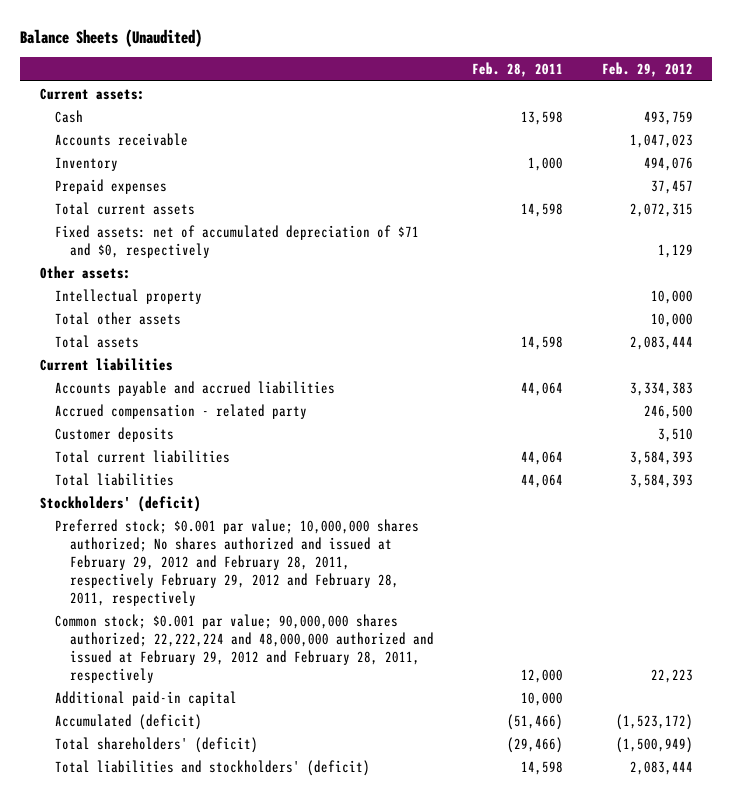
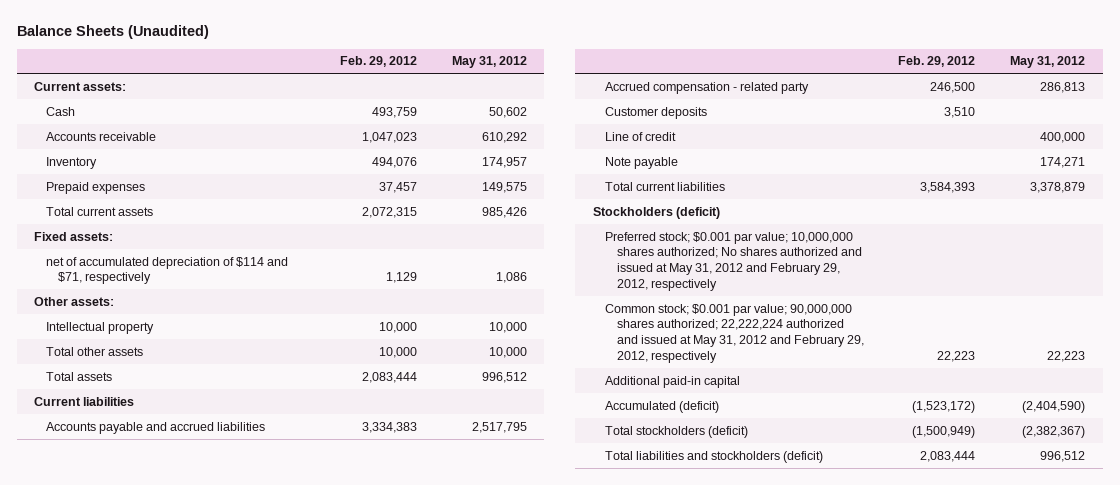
- | Feb. 28, 2011 | Feb. 29, 2012
+ | Feb. 29, 2012 | May 31, 2012
- Fixed assets: net of accumulated depreciation of $71 and $0, respectively | | 1,129
+ Fixed assets:
+ net of accumulated depreciation of $114 and $71, respectively | 1,129 | 1,086
+ Line of credit | | 400,000
+ Note payable | | 174,271
- Total liabilities | 44,064 | 3,584,393
- Stockholders' (deficit)
- Preferred stock; $0.001 par value; 10,000,000 shares authorized; No shares authorized and issued at February 29, 2012 and February 28, 2011, respectively February 29, 2012 and February 28, 2011, respectively
- Common stock; $0.001 par value; 90,000,000 shares authorized; 22,222,224 and 48,000,000 authorized and issued at February 29, 2012 and February 28, 2011, respectively | 12,000 | 22,223
+ Stockholders (deficit)
+ Preferred stock; $0.001 par value; 10,000,000 shares authorized; No shares authorized and issued at May 31, 2012 and February 29, 2012, respectively
+ Common stock; $0.001 par value; 90,000,000 shares authorized; 22,222,224 authorized and issued at May 31, 2012 and February 29, 2012, respectively | 22,223 | 22,223
- Total shareholders' (deficit) | (29,466) | (1,500,949)
- Total liabilities and stockholders' (deficit) | 14,598 | 2,083,444
+ Total stockholders (deficit) | (1,500,949) | (2,382,367)
+ Total liabilities and stockholders (deficit) | 2,083,444 | 996,512

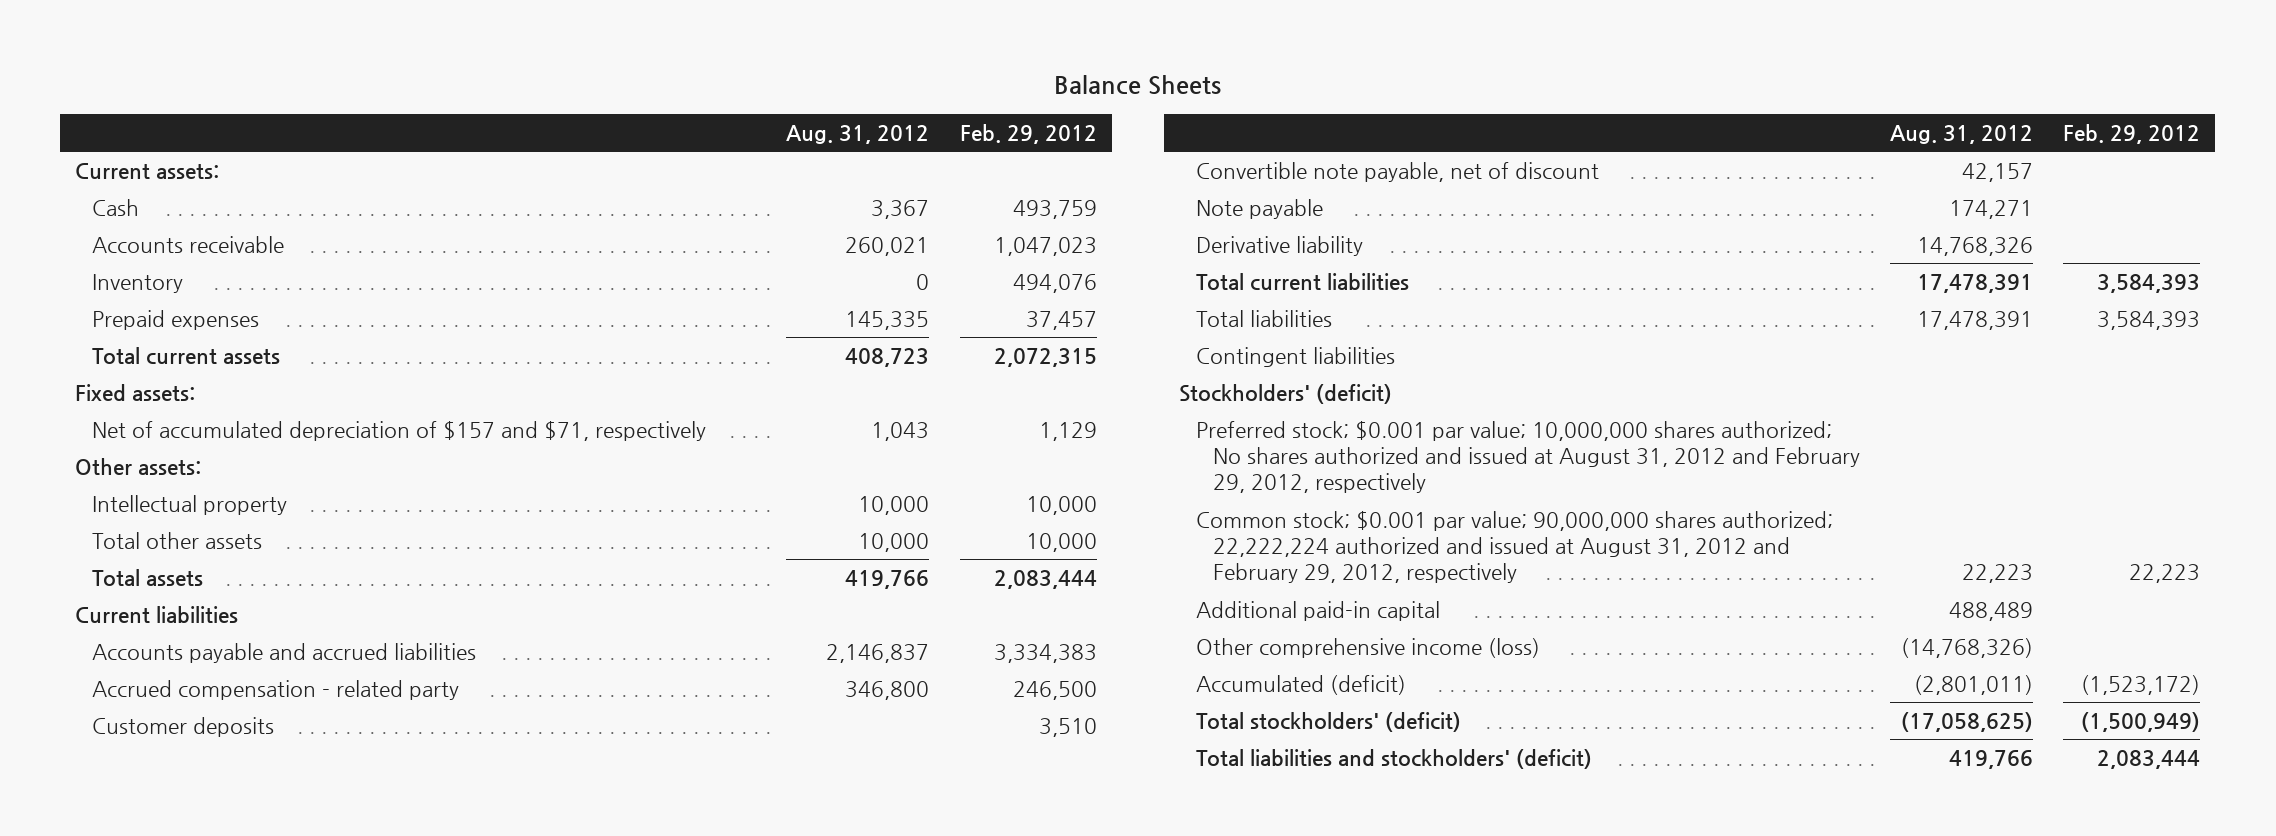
- Balance Sheets (Unaudited)
+ Balance Sheets
- | Feb. 29, 2012 | May 31, 2012
+ | Aug. 31, 2012 | Feb. 29, 2012
- net of accumulated depreciation of $114 and $71, respectively | 1,129 | 1,086
+ Net of accumulated depreciation of $157 and $71, respectively | 1,043 | 1,129
- Line of credit | | 400,000
+ Convertible note payable, net of discount | 42,157 |
+ Derivative liability | 14,768,326 |
- Stockholders (deficit)
- Preferred stock; $0.001 par value; 10,000,000 shares authorized; No shares authorized and issued at May 31, 2012 and February 29, 2012, respectively
- Common stock; $0.001 par value; 90,000,000 shares authorized; 22,222,224 authorized and issued at May 31, 2012 and February 29, 2012, respectively | 22,223 | 22,223
+ Total liabilities | 17,478,391 | 3,584,393
+ Contingent liabilities
+ Stockholders' (deficit)
+ Preferred stock; $0.001 par value; 10,000,000 shares authorized; No shares authorized and issued at August 31, 2012 and February 29, 2012, respectively
+ Common stock; $0.001 par value; 90,000,000 shares authorized; 22,222,224 authorized and issued at August 31, 2012 and February 29, 2012, respectively | 22,223 | 22,223
+ Other comprehensive income (loss) | (14,768,326) |
- Total stockholders (deficit) | (1,500,949) | (2,382,367)
- Total liabilities and stockholders (deficit) | 2,083,444 | 996,512
+ Total stockholders' (deficit) | (17,058,625) | (1,500,949)
+ Total liabilities and stockholders' (deficit) | 419,766 | 2,083,444

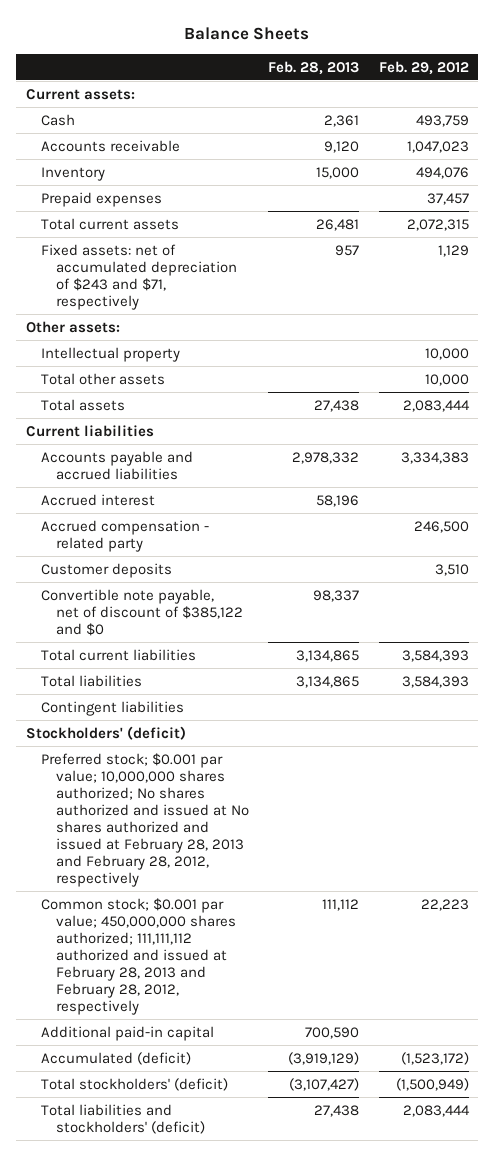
- | Aug. 31, 2012 | Feb. 29, 2012
+ | Feb. 28, 2013 | Feb. 29, 2012
- Fixed assets:
- Net of accumulated depreciation of $157 and $71, respectively | 1,043 | 1,129
+ Fixed assets: net of accumulated depreciation of $243 and $71, respectively | 957 | 1,129
+ Accrued interest | 58,196 |
- Convertible note payable, net of discount | 42,157 |
- Note payable | 174,271 |
- Derivative liability | 14,768,326 |
+ Convertible note payable, net of discount of $385,122 and $0 | 98,337 |
- Preferred stock; $0.001 par value; 10,000,000 shares authorized; No shares authorized and issued at August 31, 2012 and February 29, 2012, respectively
- Common stock; $0.001 par value; 90,000,000 shares authorized; 22,222,224 authorized and issued at August 31, 2012 and February 29, 2012, respectively | 22,223 | 22,223
+ Preferred stock; $0.001 par value; 10,000,000 shares authorized; No shares authorized and issued at No shares authorized and issued at February 28, 2013 and February 28, 2012, respectively
+ Common stock; $0.001 par value; 450,000,000 shares authorized; 111,111,112 authorized and issued at February 28, 2013 and February 28, 2012, respectively | 111,112 | 22,223
- Other comprehensive income (loss) | (14,768,326) |

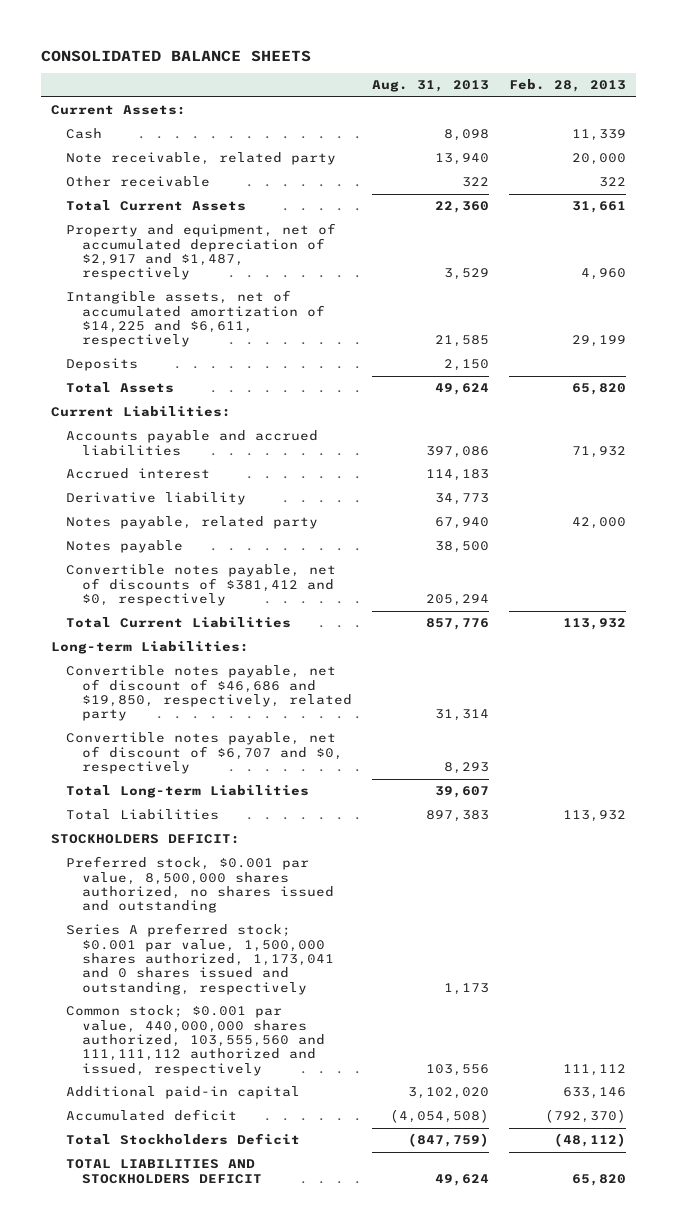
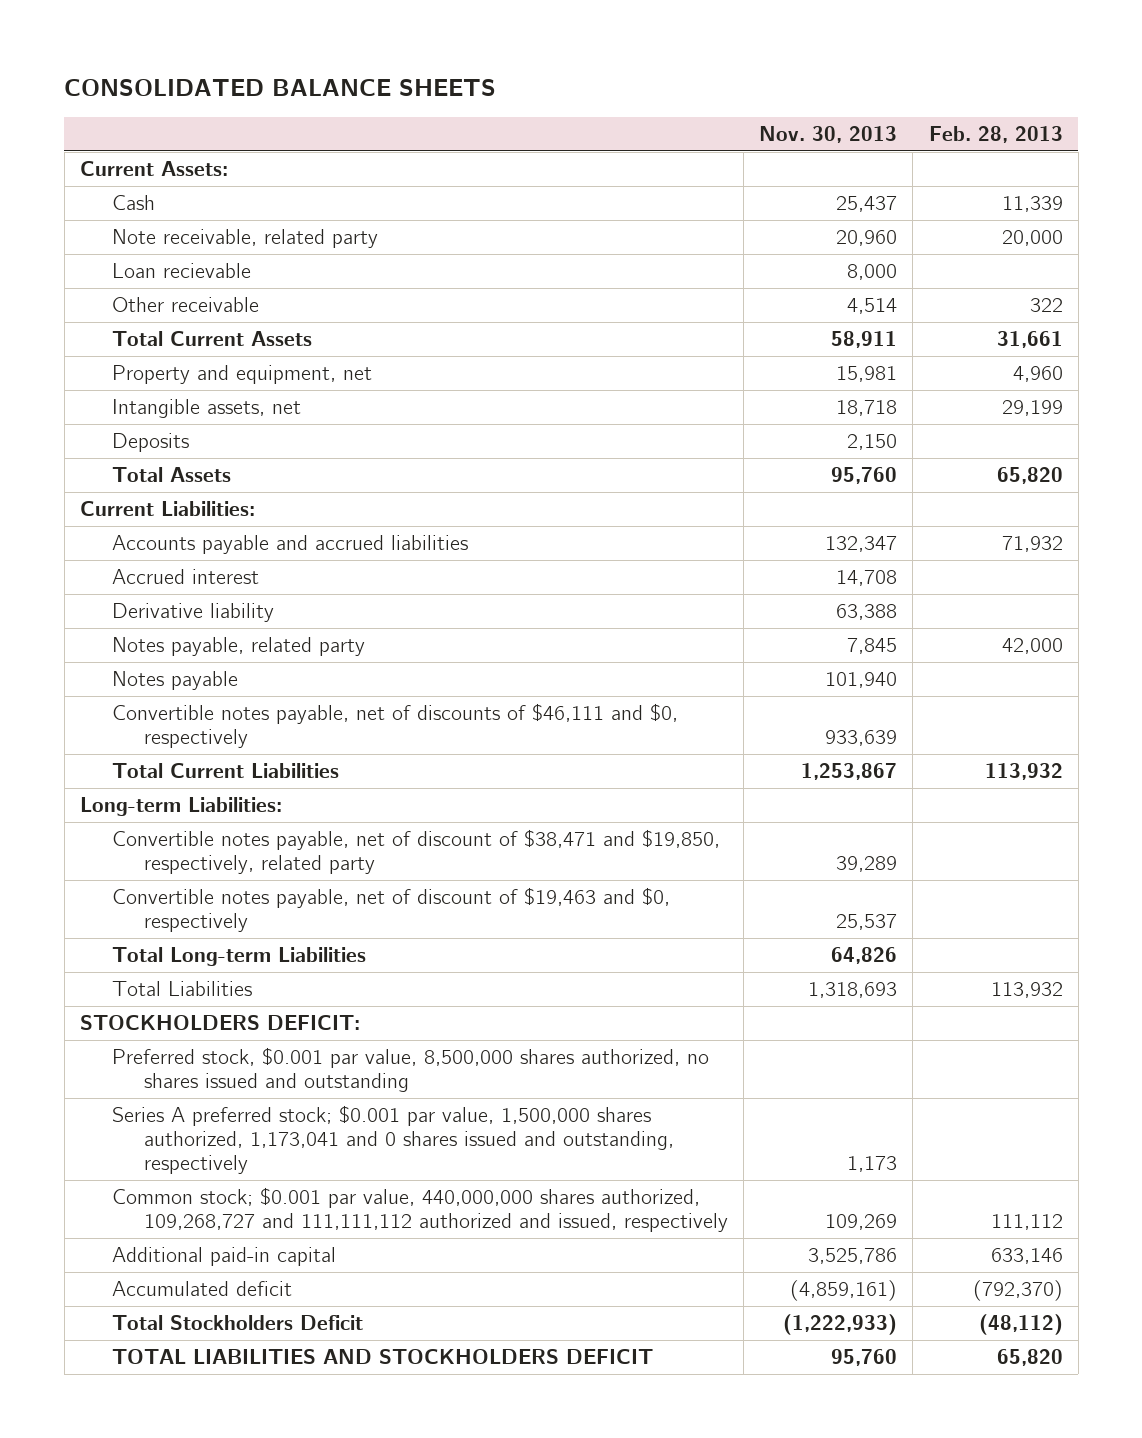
- | Aug. 31, 2013 | Feb. 28, 2013
+ | Nov. 30, 2013 | Feb. 28, 2013
+ Loan recievable | 8,000 |
- Property and equipment, net of accumulated depreciation of $2,917 and $1,487, respectively | 3,529 | 4,960
- Intangible assets, net of accumulated amortization of $14,225 and $6,611, respectively | 21,585 | 29,199
+ Property and equipment, net | 15,981 | 4,960
+ Intangible assets, net | 18,718 | 29,199
- Convertible notes payable, net of discounts of $381,412 and $0, respectively | 205,294 |
+ Convertible notes payable, net of discounts of $46,111 and $0, respectively | 933,639 |
- Convertible notes payable, net of discount of $46,686 and $19,850, respectively, related party | 31,314 |
- Convertible notes payable, net of discount of $6,707 and $0, respectively | 8,293 |
+ Convertible notes payable, net of discount of $38,471 and $19,850, respectively, related party | 39,289 |
+ Convertible notes payable, net of discount of $19,463 and $0, respectively | 25,537 |
- Common stock; $0.001 par value, 440,000,000 shares authorized, 103,555,560 and 111,111,112 authorized and issued, respectively | 103,556 | 111,112
+ Common stock; $0.001 par value, 440,000,000 shares authorized, 109,268,727 and 111,111,112 authorized and issued, respectively | 109,269 | 111,112

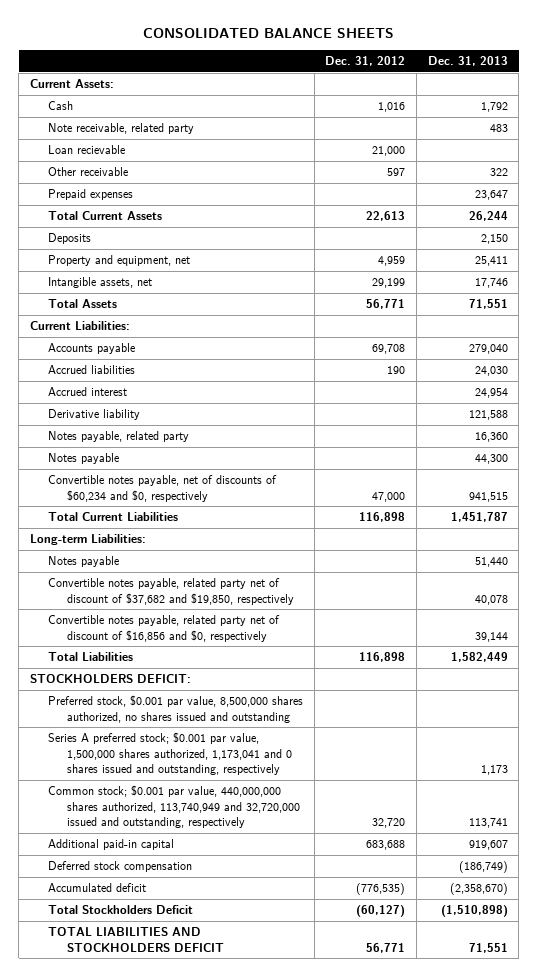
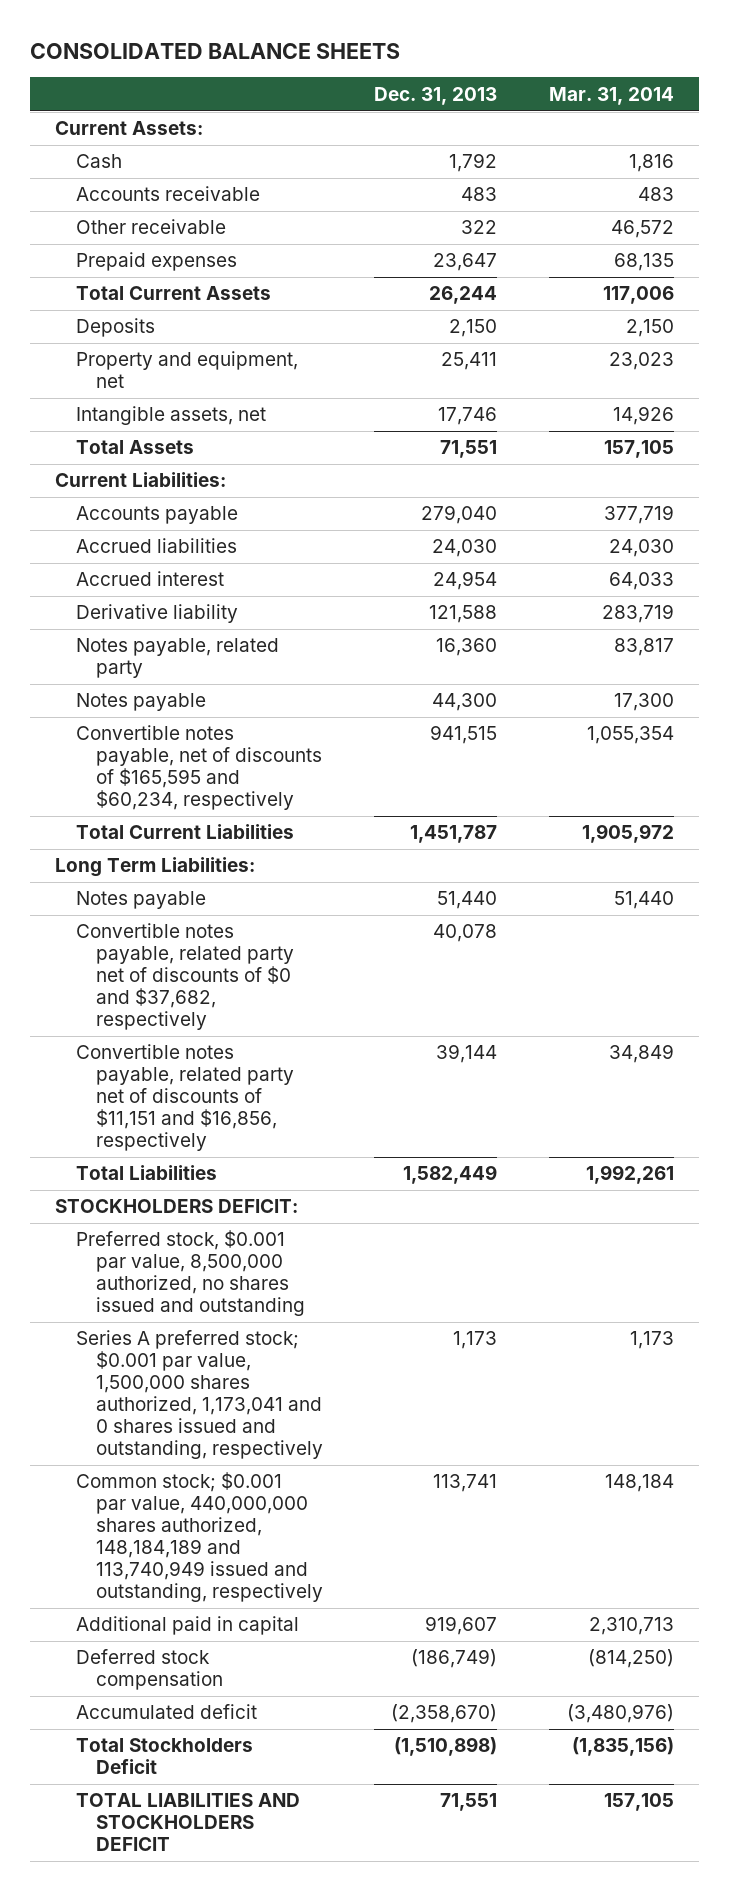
- | Dec. 31, 2012 | Dec. 31, 2013
+ | Dec. 31, 2013 | Mar. 31, 2014
- Note receivable, related party | | 483
- Loan recievable | 21,000 |
+ Accounts receivable | 483 | 483
- Convertible notes payable, net of discounts of $60,234 and $0, respectively | 47,000 | 941,515
+ Convertible notes payable, net of discounts of $165,595 and $60,234, respectively | 941,515 | 1,055,354
- Long-term Liabilities:
+ Long Term Liabilities:
- Convertible notes payable, related party net of discount of $37,682 and $19,850, respectively | | 40,078
- Convertible notes payable, related party net of discount of $16,856 and $0, respectively | | 39,144
+ Convertible notes payable, related party net of discounts of $0 and $37,682, respectively | 40,078 |
+ Convertible notes payable, related party net of discounts of $11,151 and $16,856, respectively | 39,144 | 34,849
- Preferred stock, $0.001 par value, 8,500,000 shares authorized, no shares issued and outstanding
+ Preferred stock, $0.001 par value, 8,500,000 authorized, no shares issued and outstanding
- Common stock; $0.001 par value, 440,000,000 shares authorized, 113,740,949 and 32,720,000 issued and outstanding, respectively | 32,720 | 113,741
- Additional paid-in capital | 683,688 | 919,607
+ Common stock; $0.001 par value, 440,000,000 shares authorized, 148,184,189 and 113,740,949 issued and outstanding, respectively | 113,741 | 148,184
+ Additional paid in capital | 919,607 | 2,310,713

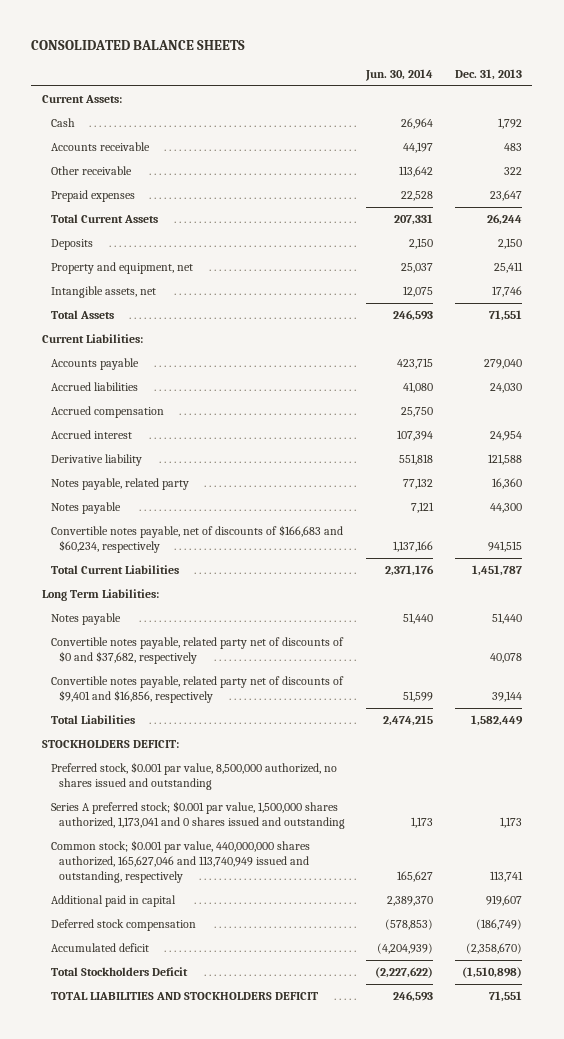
- | Dec. 31, 2013 | Mar. 31, 2014
+ | Jun. 30, 2014 | Dec. 31, 2013
+ Accrued compensation | 25,750 |
- Convertible notes payable, net of discounts of $165,595 and $60,234, respectively | 941,515 | 1,055,354
+ Convertible notes payable, net of discounts of $166,683 and $60,234, respectively | 1,137,166 | 941,515
- Convertible notes payable, related party net of discounts of $11,151 and $16,856, respectively | 39,144 | 34,849
+ Convertible notes payable, related party net of discounts of $9,401 and $16,856, respectively | 51,599 | 39,144
- Series A preferred stock; $0.001 par value, 1,500,000 shares authorized, 1,173,041 and 0 shares issued and outstanding, respectively | 1,173 | 1,173
- Common stock; $0.001 par value, 440,000,000 shares authorized, 148,184,189 and 113,740,949 issued and outstanding, respectively | 113,741 | 148,184
+ Series A preferred stock; $0.001 par value, 1,500,000 shares authorized, 1,173,041 and 0 shares issued and outstanding | 1,173 | 1,173
+ Common stock; $0.001 par value, 440,000,000 shares authorized, 165,627,046 and 113,740,949 issued and outstanding, respectively | 165,627 | 113,741

